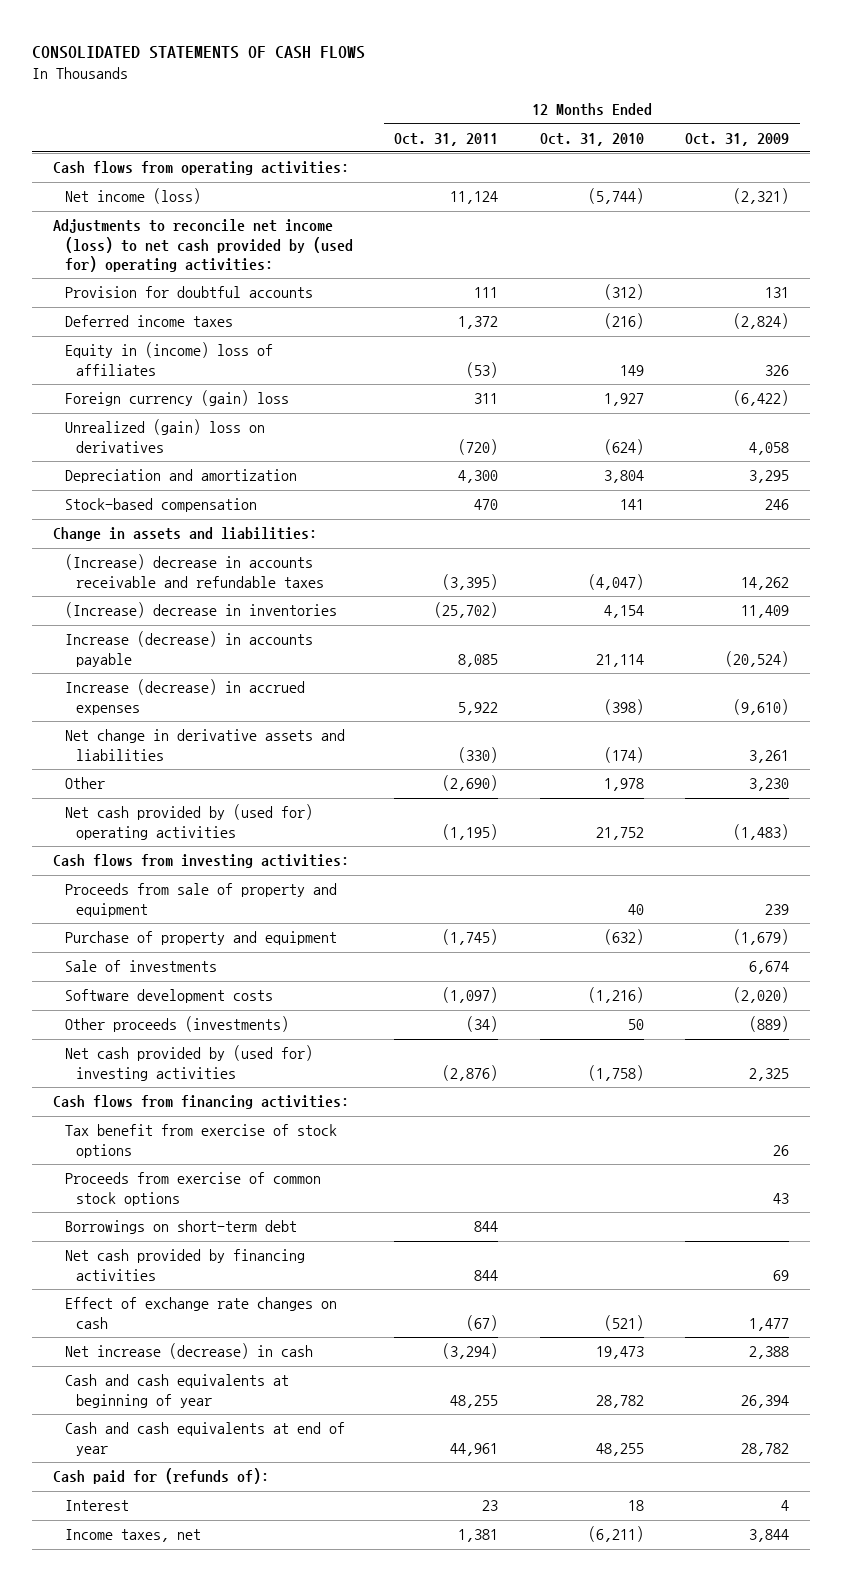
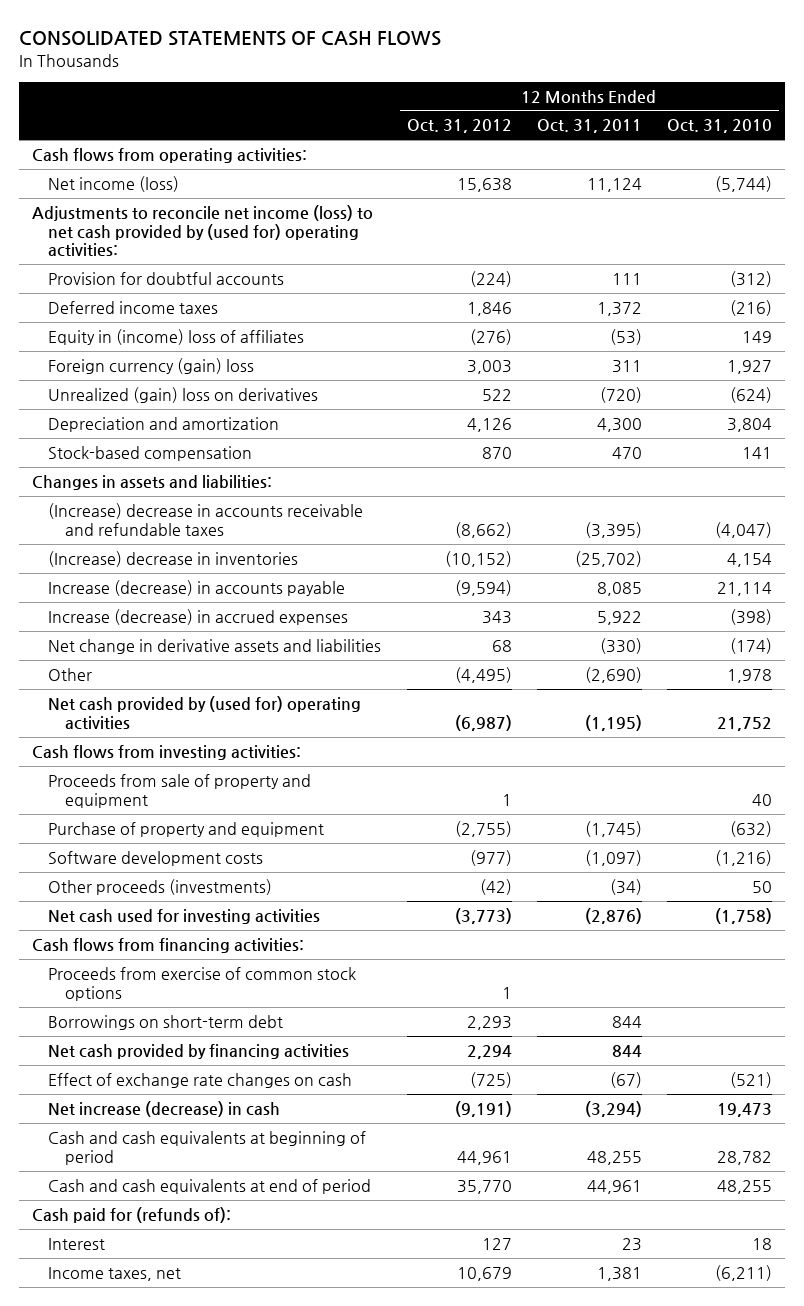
- | 12 Months Ended Oct. 31, 2011 | 12 Months Ended Oct. 31, 2010 | 12 Months Ended Oct. 31, 2009
+ | 12 Months Ended Oct. 31, 2012 | 12 Months Ended Oct. 31, 2011 | 12 Months Ended Oct. 31, 2010
- Change in assets and liabilities:
+ Changes in assets and liabilities:
- Sale of investments | | | 6,674
- Net cash provided by (used for) investing activities | (2,876) | (1,758) | 2,325
+ Net cash used for investing activities | (3,773) | (2,876) | (1,758)
- Tax benefit from exercise of stock options | | | 26
- Cash and cash equivalents at beginning of year | 48,255 | 28,782 | 26,394
- Cash and cash equivalents at end of year | 44,961 | 48,255 | 28,782
+ Cash and cash equivalents at beginning of period | 44,961 | 48,255 | 28,782
+ Cash and cash equivalents at end of period | 35,770 | 44,961 | 48,255

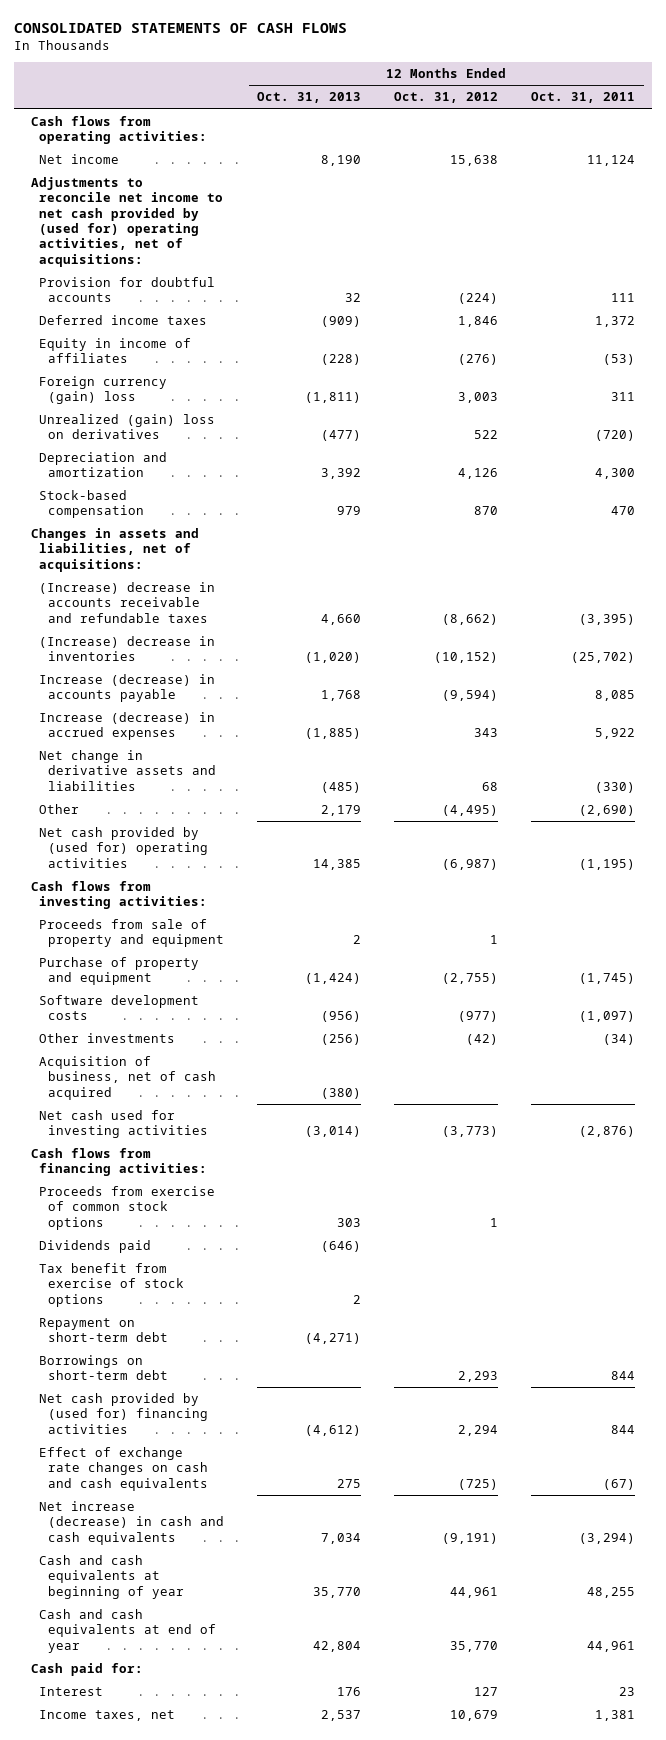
- | 12 Months Ended Oct. 31, 2012 | 12 Months Ended Oct. 31, 2011 | 12 Months Ended Oct. 31, 2010
+ | 12 Months Ended Oct. 31, 2013 | 12 Months Ended Oct. 31, 2012 | 12 Months Ended Oct. 31, 2011
- Net income (loss) | 15,638 | 11,124 | (5,744)
- Adjustments to reconcile net income (loss) to net cash provided by (used for) operating activities:
+ Net income | 8,190 | 15,638 | 11,124
+ Adjustments to reconcile net income to net cash provided by (used for) operating activities, net of acquisitions:
- Equity in (income) loss of affiliates | (276) | (53) | 149
+ Equity in income of affiliates | (228) | (276) | (53)
- Changes in assets and liabilities:
+ Changes in assets and liabilities, net of acquisitions:
- Other proceeds (investments) | (42) | (34) | 50
+ Other investments | (256) | (42) | (34)
+ Acquisition of business, net of cash acquired | (380) | |
+ Dividends paid | (646) | |
+ Tax benefit from exercise of stock options | 2 | |
+ Repayment on short-term debt | (4,271) | |
- Net cash provided by financing activities | 2,294 | 844 |
- Effect of exchange rate changes on cash | (725) | (67) | (521)
- Net increase (decrease) in cash | (9,191) | (3,294) | 19,473
- Cash and cash equivalents at beginning of period | 44,961 | 48,255 | 28,782
- Cash and cash equivalents at end of period | 35,770 | 44,961 | 48,255
- Cash paid for (refunds of):
+ Net cash provided by (used for) financing activities | (4,612) | 2,294 | 844
+ Effect of exchange rate changes on cash and cash equivalents | 275 | (725) | (67)
+ Net increase (decrease) in cash and cash equivalents | 7,034 | (9,191) | (3,294)
+ Cash and cash equivalents at beginning of year | 35,770 | 44,961 | 48,255
+ Cash and cash equivalents at end of year | 42,804 | 35,770 | 44,961
+ Cash paid for:

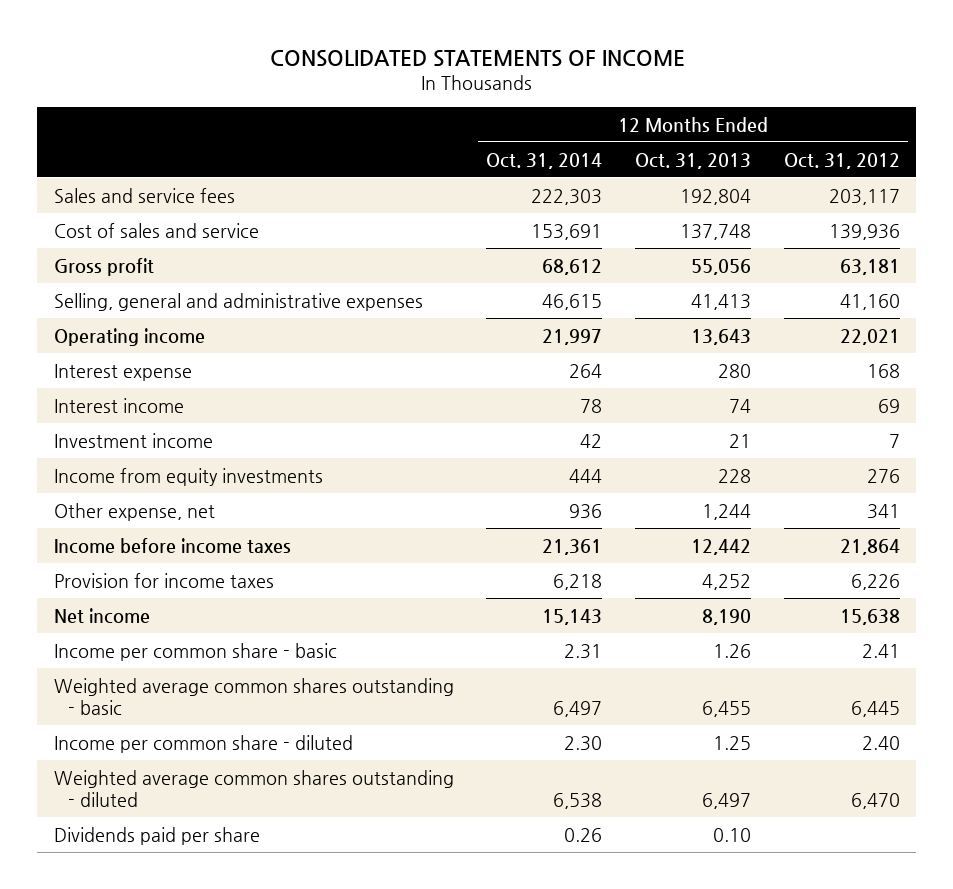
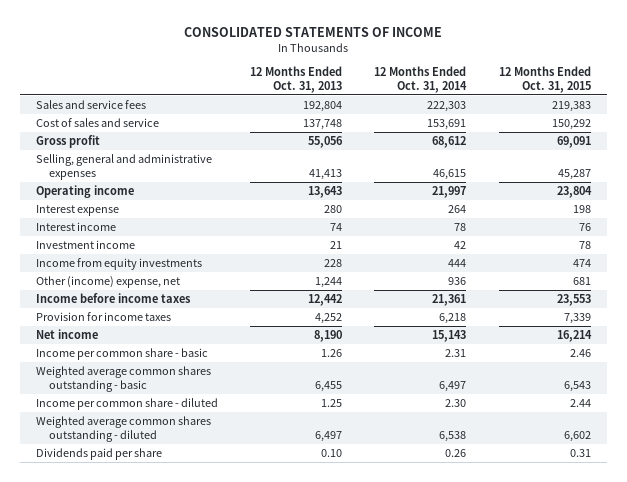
- | 12 Months Ended Oct. 31, 2014 | 12 Months Ended Oct. 31, 2013 | 12 Months Ended Oct. 31, 2012
+ | 12 Months Ended Oct. 31, 2013 | 12 Months Ended Oct. 31, 2014 | 12 Months Ended Oct. 31, 2015
- Other expense, net | 936 | 1,244 | 341
+ Other (income) expense, net | 1,244 | 936 | 681

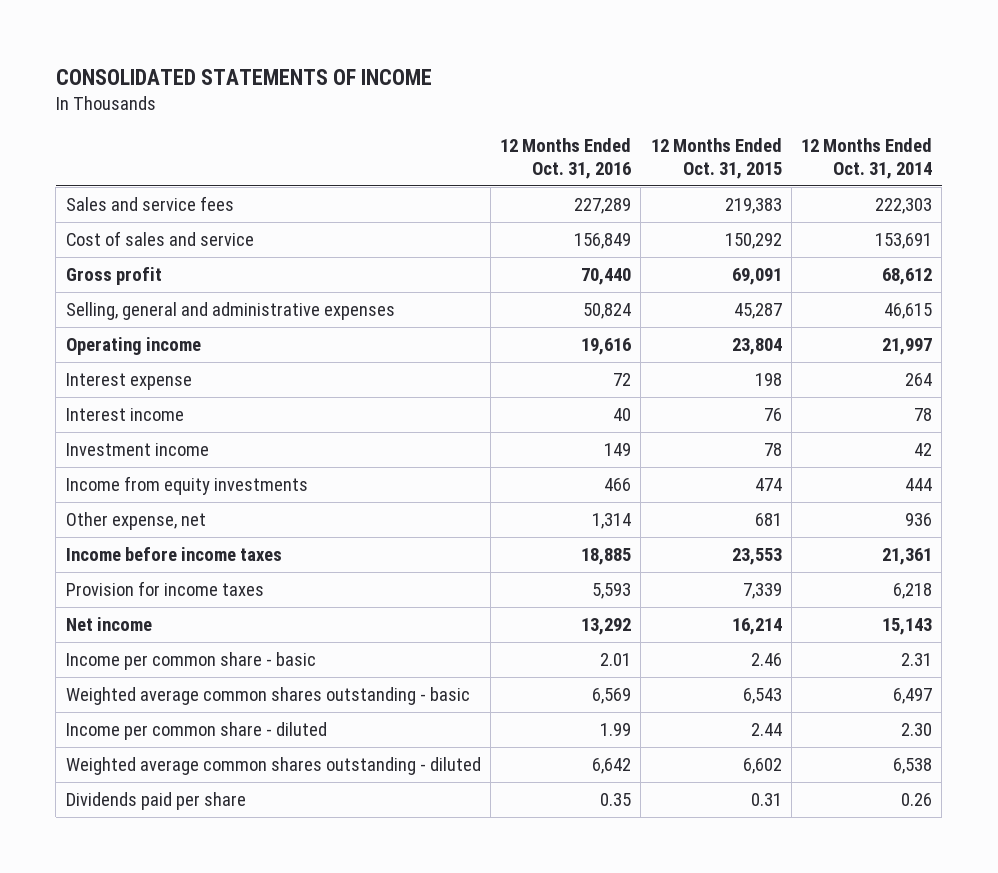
- | 12 Months Ended Oct. 31, 2013 | 12 Months Ended Oct. 31, 2014 | 12 Months Ended Oct. 31, 2015
+ | 12 Months Ended Oct. 31, 2016 | 12 Months Ended Oct. 31, 2015 | 12 Months Ended Oct. 31, 2014
- Other (income) expense, net | 1,244 | 936 | 681
+ Other expense, net | 1,314 | 681 | 936

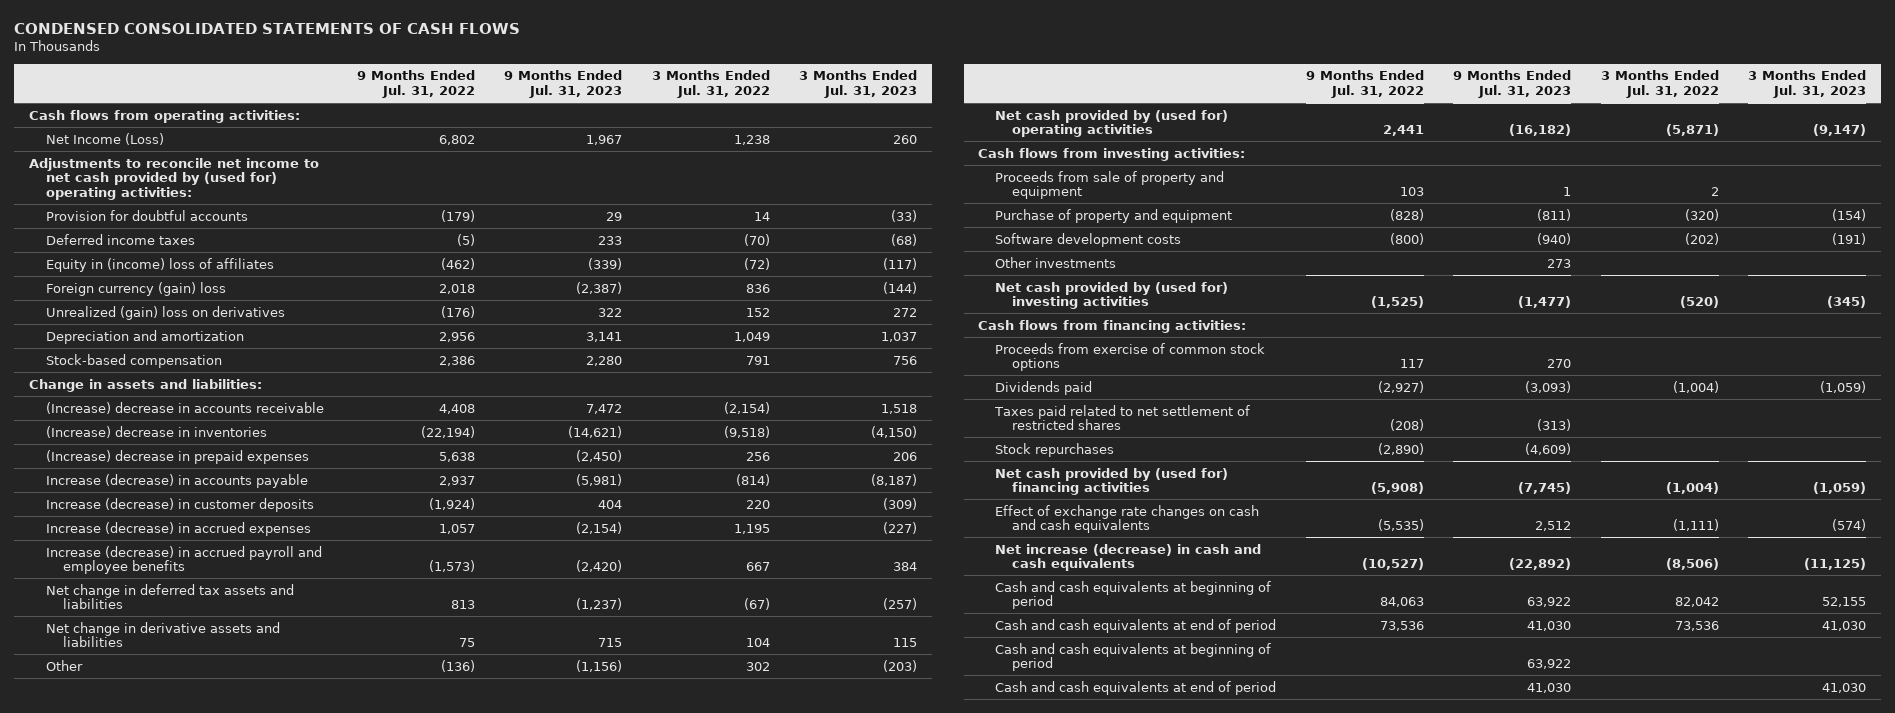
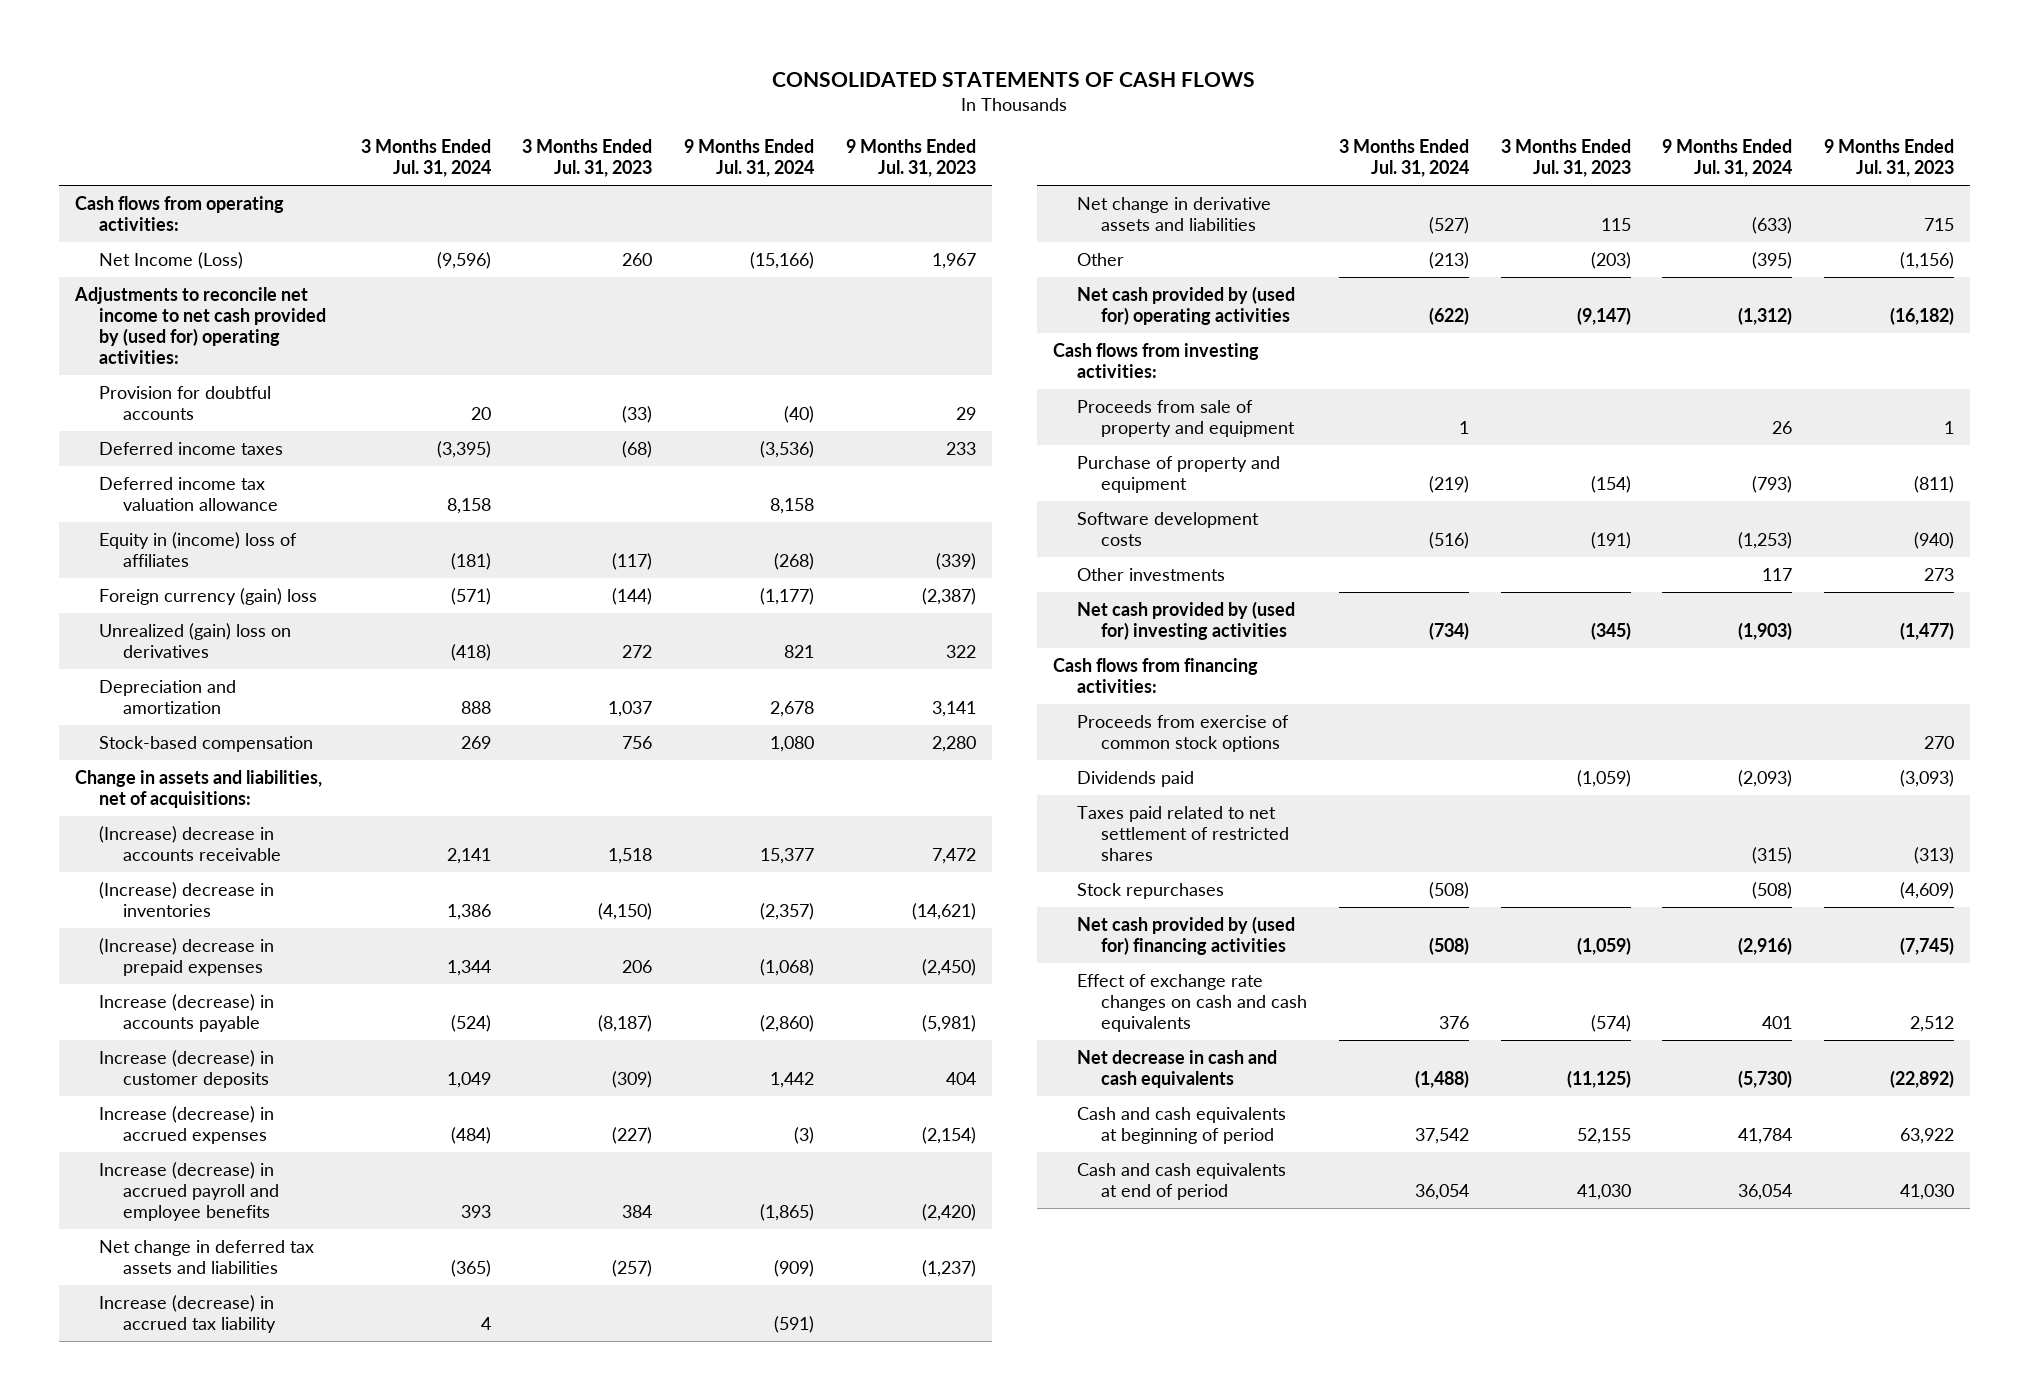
- CONDENSED CONSOLIDATED STATEMENTS OF CASH FLOWS
+ CONSOLIDATED STATEMENTS OF CASH FLOWS
- | 9 Months Ended Jul. 31, 2022 | 9 Months Ended Jul. 31, 2023 | 3 Months Ended Jul. 31, 2022 | 3 Months Ended Jul. 31, 2023
+ | 3 Months Ended Jul. 31, 2024 | 3 Months Ended Jul. 31, 2023 | 9 Months Ended Jul. 31, 2024 | 9 Months Ended Jul. 31, 2023
+ Deferred income tax valuation allowance | 8,158 | | 8,158 |
- Change in assets and liabilities:
+ Change in assets and liabilities, net of acquisitions:
+ Increase (decrease) in accrued tax liability | 4 | | (591) |
- Net increase (decrease) in cash and cash equivalents | (10,527) | (22,892) | (8,506) | (11,125)
+ Net decrease in cash and cash equivalents | (1,488) | (11,125) | (5,730) | (22,892)
- Cash and cash equivalents at beginning of period | | 63,922 | |
- Cash and cash equivalents at end of period | | 41,030 | | 41,030

